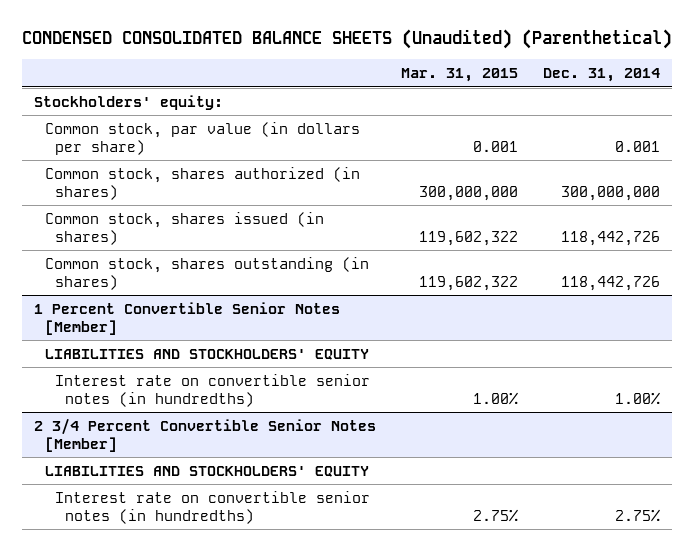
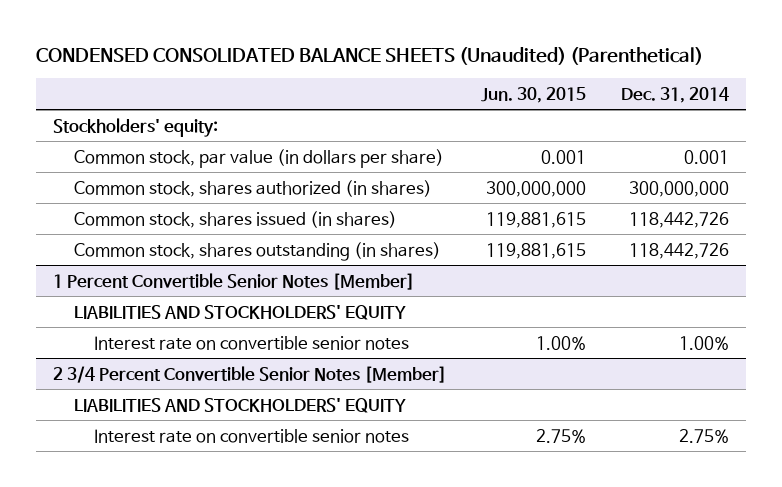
- | Mar. 31, 2015 | Dec. 31, 2014
+ | Jun. 30, 2015 | Dec. 31, 2014
@ 1 Percent Convertible Senior Notes [Member]
- Interest rate on convertible senior notes (in hundredths) | 1.00% | 1.00%
+ Interest rate on convertible senior notes | 1.00% | 1.00%
@ 2 3/4 Percent Convertible Senior Notes [Member]
- Interest rate on convertible senior notes (in hundredths) | 2.75% | 2.75%
+ Interest rate on convertible senior notes | 2.75% | 2.75%

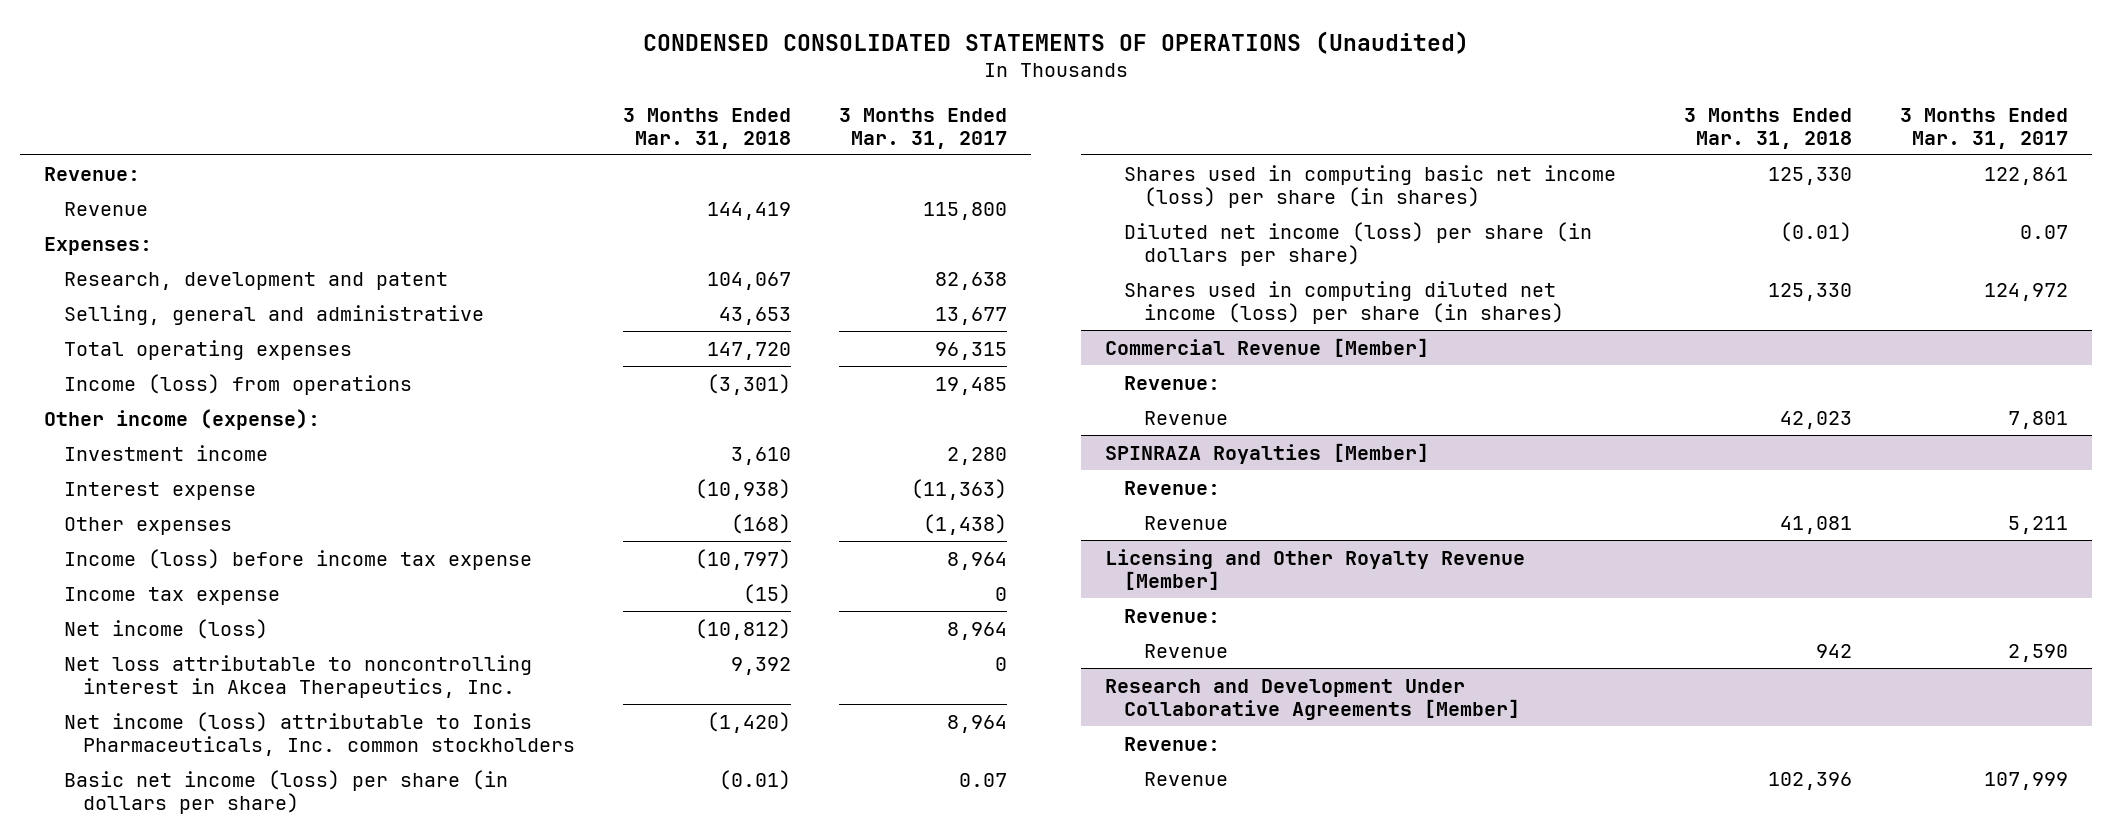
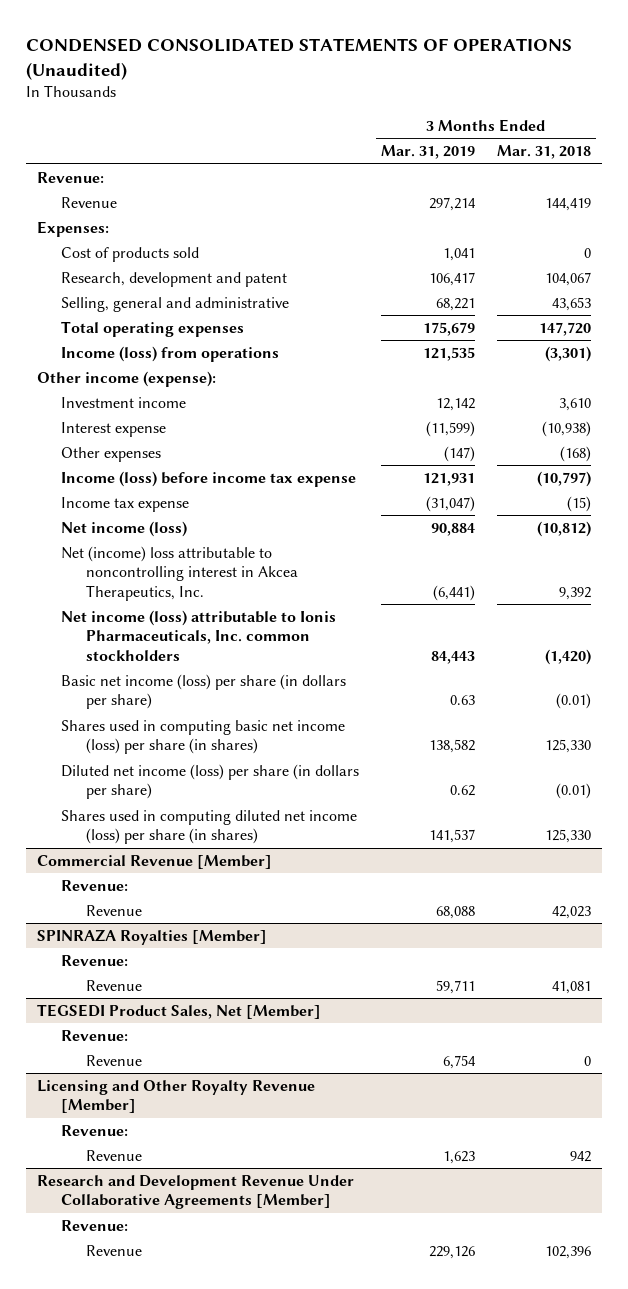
- | 3 Months Ended Mar. 31, 2018 | 3 Months Ended Mar. 31, 2017
+ | 3 Months Ended Mar. 31, 2019 | 3 Months Ended Mar. 31, 2018
+ Cost of products sold | 1,041 | 0
- Net loss attributable to noncontrolling interest in Akcea Therapeutics, Inc. | 9,392 | 0
+ Net (income) loss attributable to noncontrolling interest in Akcea Therapeutics, Inc. | (6,441) | 9,392
+ TEGSEDI Product Sales, Net [Member]
+ Revenue:
+ Revenue | 6,754 | 0
- Research and Development Under Collaborative Agreements [Member]
+ Research and Development Revenue Under Collaborative Agreements [Member]

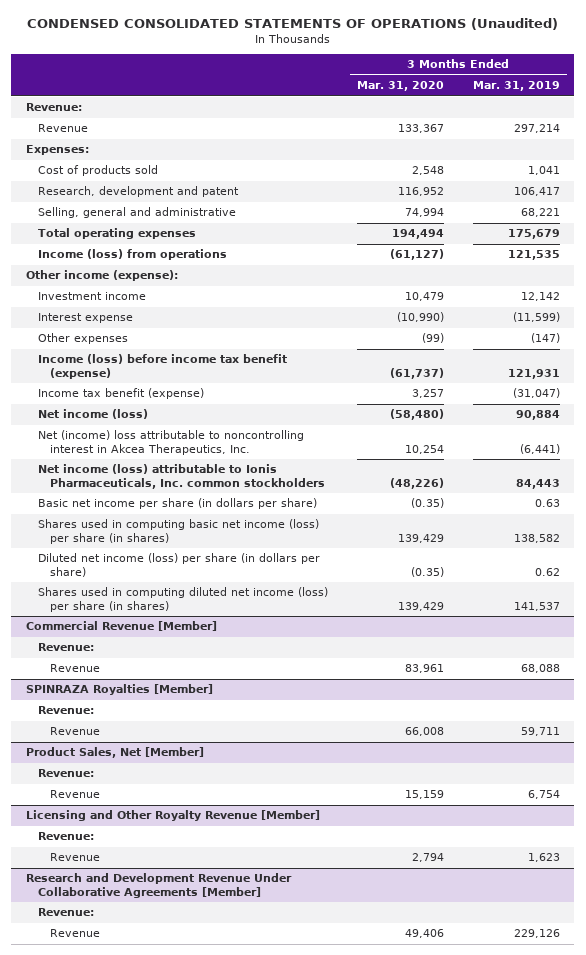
- | 3 Months Ended Mar. 31, 2019 | 3 Months Ended Mar. 31, 2018
+ | 3 Months Ended Mar. 31, 2020 | 3 Months Ended Mar. 31, 2019
- Income (loss) before income tax expense | 121,931 | (10,797)
- Income tax expense | (31,047) | (15)
+ Income (loss) before income tax benefit (expense) | (61,737) | 121,931
+ Income tax benefit (expense) | 3,257 | (31,047)
- Basic net income (loss) per share (in dollars per share) | 0.63 | (0.01)
+ Basic net income per share (in dollars per share) | (0.35) | 0.63
- TEGSEDI Product Sales, Net [Member]
+ Product Sales, Net [Member]

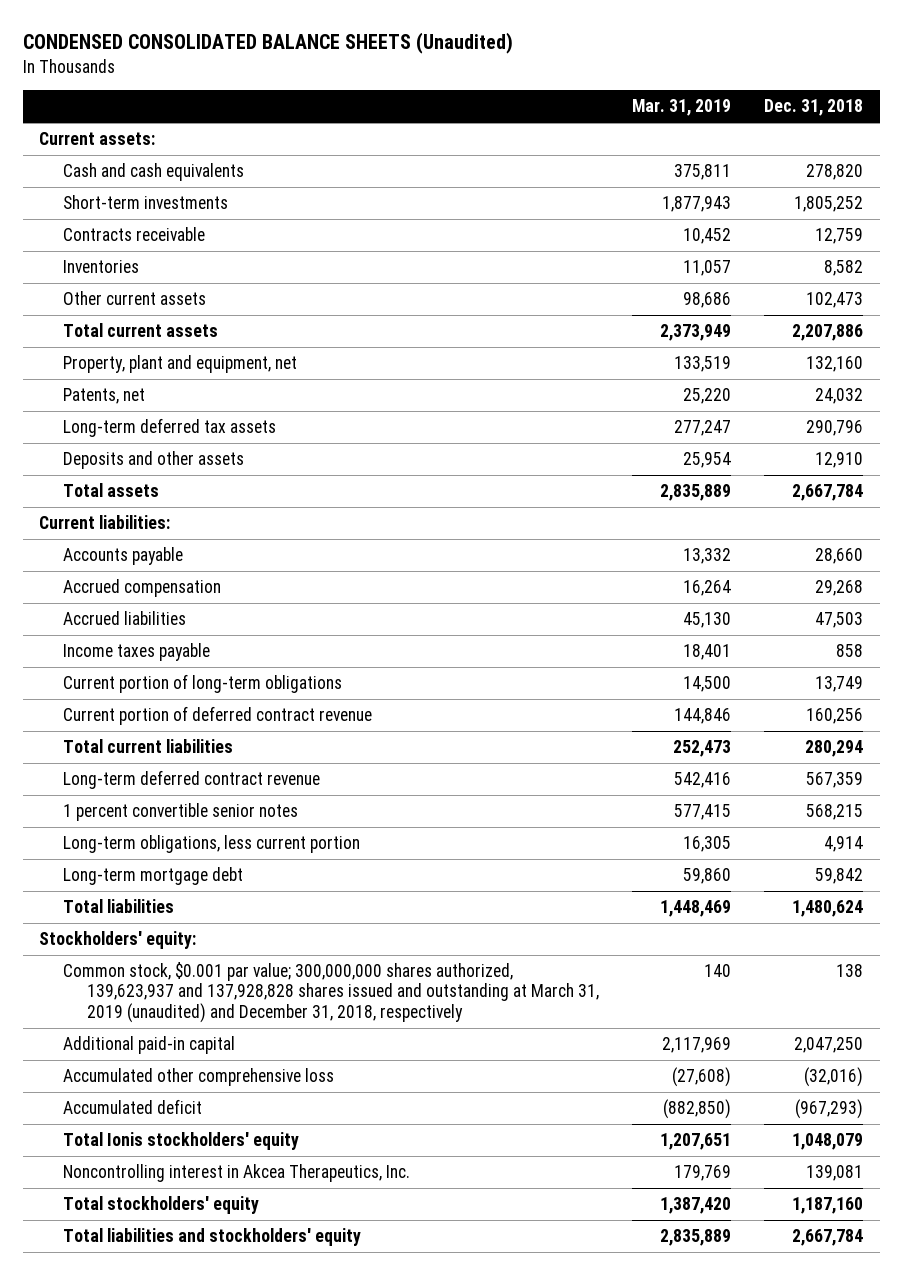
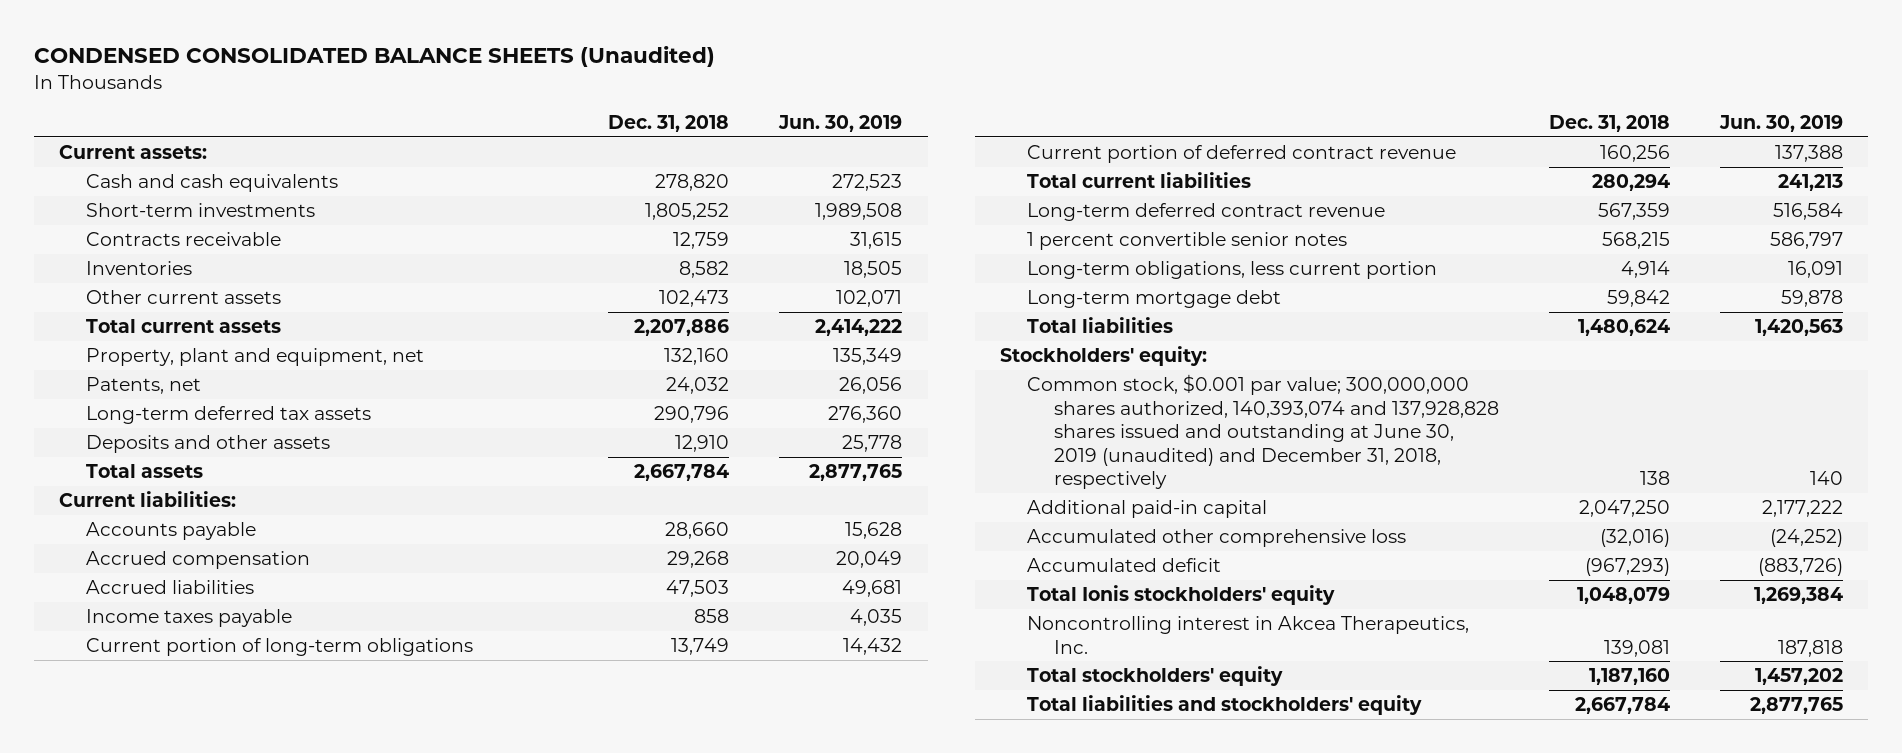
- | Mar. 31, 2019 | Dec. 31, 2018
+ | Dec. 31, 2018 | Jun. 30, 2019
- Common stock, $0.001 par value; 300,000,000 shares authorized, 139,623,937 and 137,928,828 shares issued and outstanding at March 31, 2019 (unaudited) and December 31, 2018, respectively | 140 | 138
+ Common stock, $0.001 par value; 300,000,000 shares authorized, 140,393,074 and 137,928,828 shares issued and outstanding at June 30, 2019 (unaudited) and December 31, 2018, respectively | 138 | 140

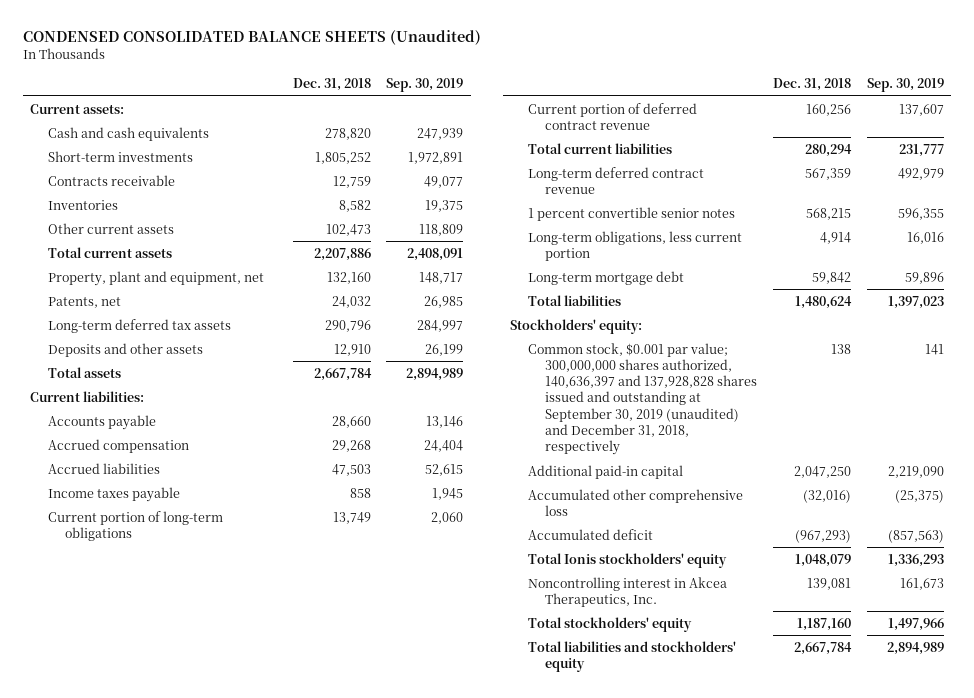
- | Dec. 31, 2018 | Jun. 30, 2019
+ | Dec. 31, 2018 | Sep. 30, 2019
- Common stock, $0.001 par value; 300,000,000 shares authorized, 140,393,074 and 137,928,828 shares issued and outstanding at June 30, 2019 (unaudited) and December 31, 2018, respectively | 138 | 140
+ Common stock, $0.001 par value; 300,000,000 shares authorized, 140,636,397 and 137,928,828 shares issued and outstanding at September 30, 2019 (unaudited) and December 31, 2018, respectively | 138 | 141

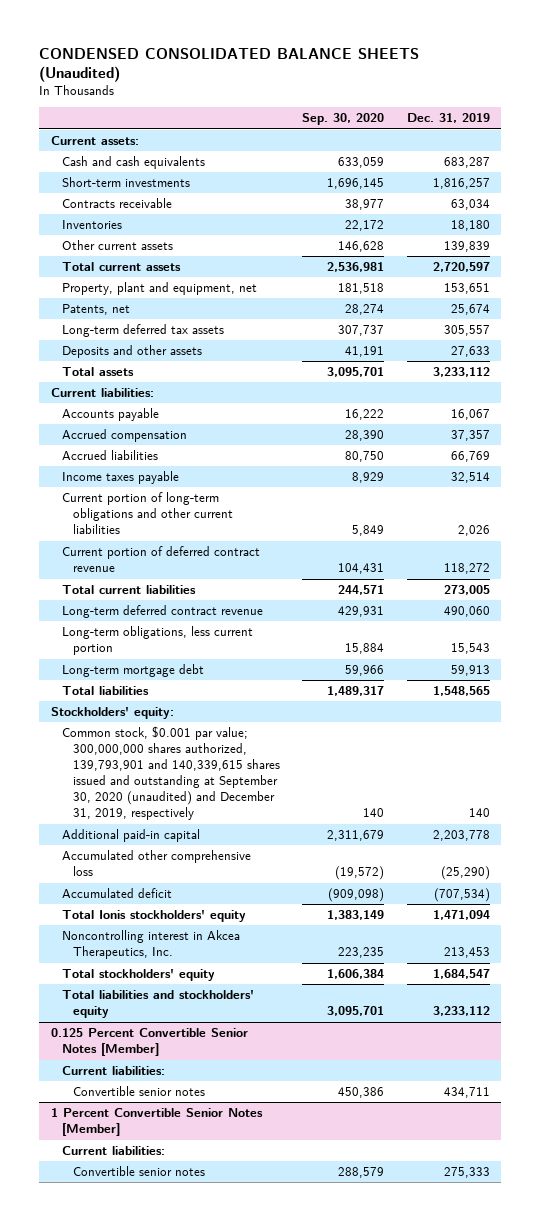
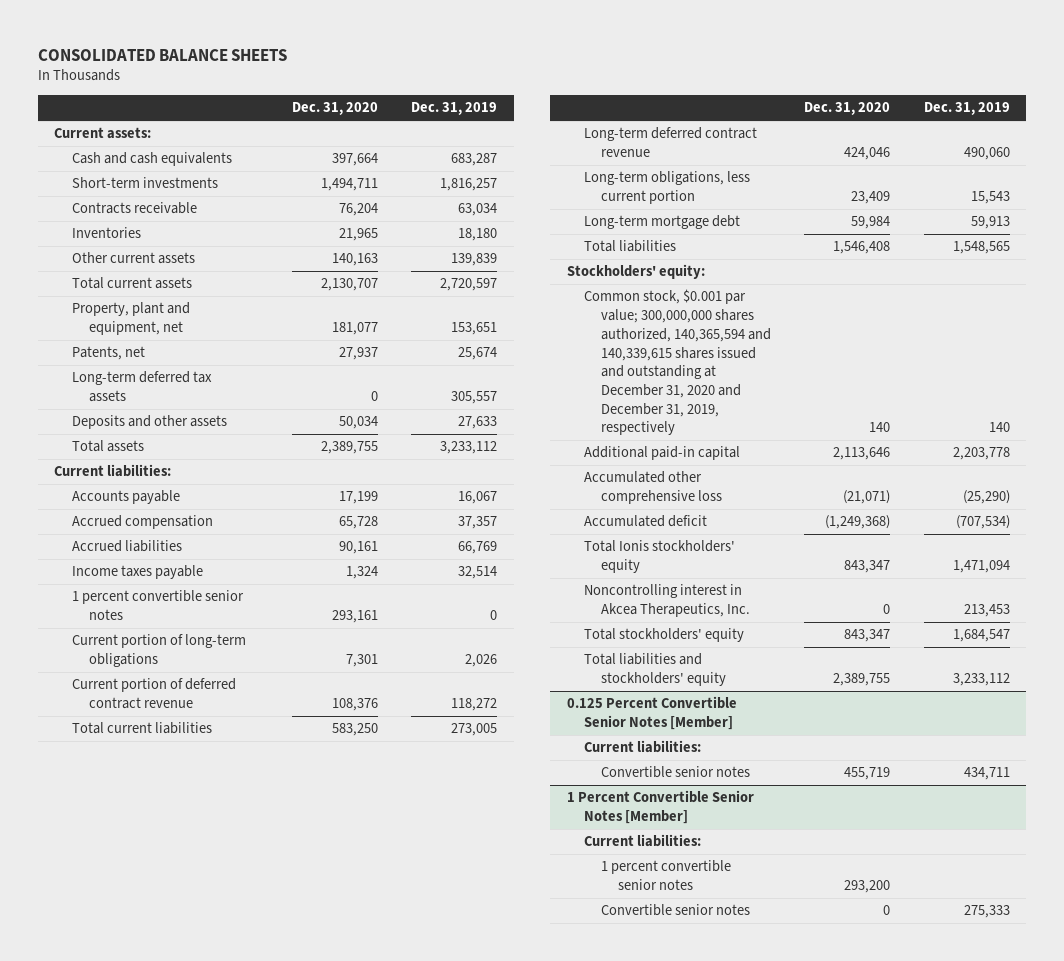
- CONDENSED CONSOLIDATED BALANCE SHEETS (Unaudited)
+ CONSOLIDATED BALANCE SHEETS
- | Sep. 30, 2020 | Dec. 31, 2019
+ | Dec. 31, 2020 | Dec. 31, 2019
- Current portion of long-term obligations and other current liabilities | 5,849 | 2,026
+ 1 percent convertible senior notes | 293,161 | 0
+ Current portion of long-term obligations | 7,301 | 2,026
- Common stock, $0.001 par value; 300,000,000 shares authorized, 139,793,901 and 140,339,615 shares issued and outstanding at September 30, 2020 (unaudited) and December 31, 2019, respectively | 140 | 140
+ Common stock, $0.001 par value; 300,000,000 shares authorized, 140,365,594 and 140,339,615 shares issued and outstanding at December 31, 2020 and December 31, 2019, respectively | 140 | 140
@ 1 Percent Convertible Senior Notes [Member]
+ 1 percent convertible senior notes | 293,200 |

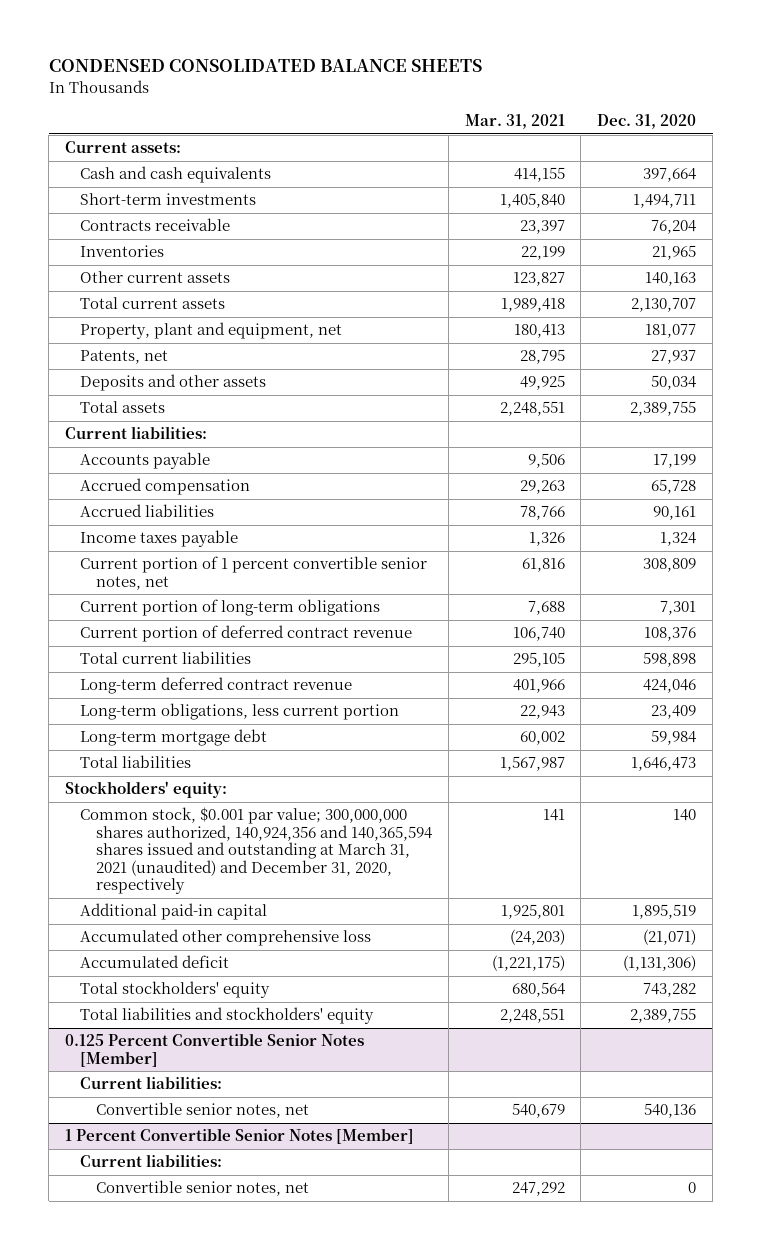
- CONSOLIDATED BALANCE SHEETS
+ CONDENSED CONSOLIDATED BALANCE SHEETS
- | Dec. 31, 2020 | Dec. 31, 2019
+ | Mar. 31, 2021 | Dec. 31, 2020
- Long-term deferred tax assets | 0 | 305,557
- 1 percent convertible senior notes | 293,161 | 0
+ Current portion of 1 percent convertible senior notes, net | 61,816 | 308,809
- Total current liabilities | 583,250 | 273,005
+ Total current liabilities | 295,105 | 598,898
- Total liabilities | 1,546,408 | 1,548,565
+ Total liabilities | 1,567,987 | 1,646,473
- Common stock, $0.001 par value; 300,000,000 shares authorized, 140,365,594 and 140,339,615 shares issued and outstanding at December 31, 2020 and December 31, 2019, respectively | 140 | 140
- Additional paid-in capital | 2,113,646 | 2,203,778
+ Common stock, $0.001 par value; 300,000,000 shares authorized, 140,924,356 and 140,365,594 shares issued and outstanding at March 31, 2021 (unaudited) and December 31, 2020, respectively | 141 | 140
+ Additional paid-in capital | 1,925,801 | 1,895,519
- Accumulated deficit | (1,249,368) | (707,534)
- Total Ionis stockholders' equity | 843,347 | 1,471,094
- Noncontrolling interest in Akcea Therapeutics, Inc. | 0 | 213,453
- Total stockholders' equity | 843,347 | 1,684,547
+ Accumulated deficit | (1,221,175) | (1,131,306)
+ Total stockholders' equity | 680,564 | 743,282
@ 0.125 Percent Convertible Senior Notes [Member]
- Convertible senior notes | 455,719 | 434,711
+ Convertible senior notes, net | 540,679 | 540,136
@ 1 Percent Convertible Senior Notes [Member]
- 1 percent convertible senior notes | 293,200 |
- Convertible senior notes | 0 | 275,333
+ Convertible senior notes, net | 247,292 | 0

